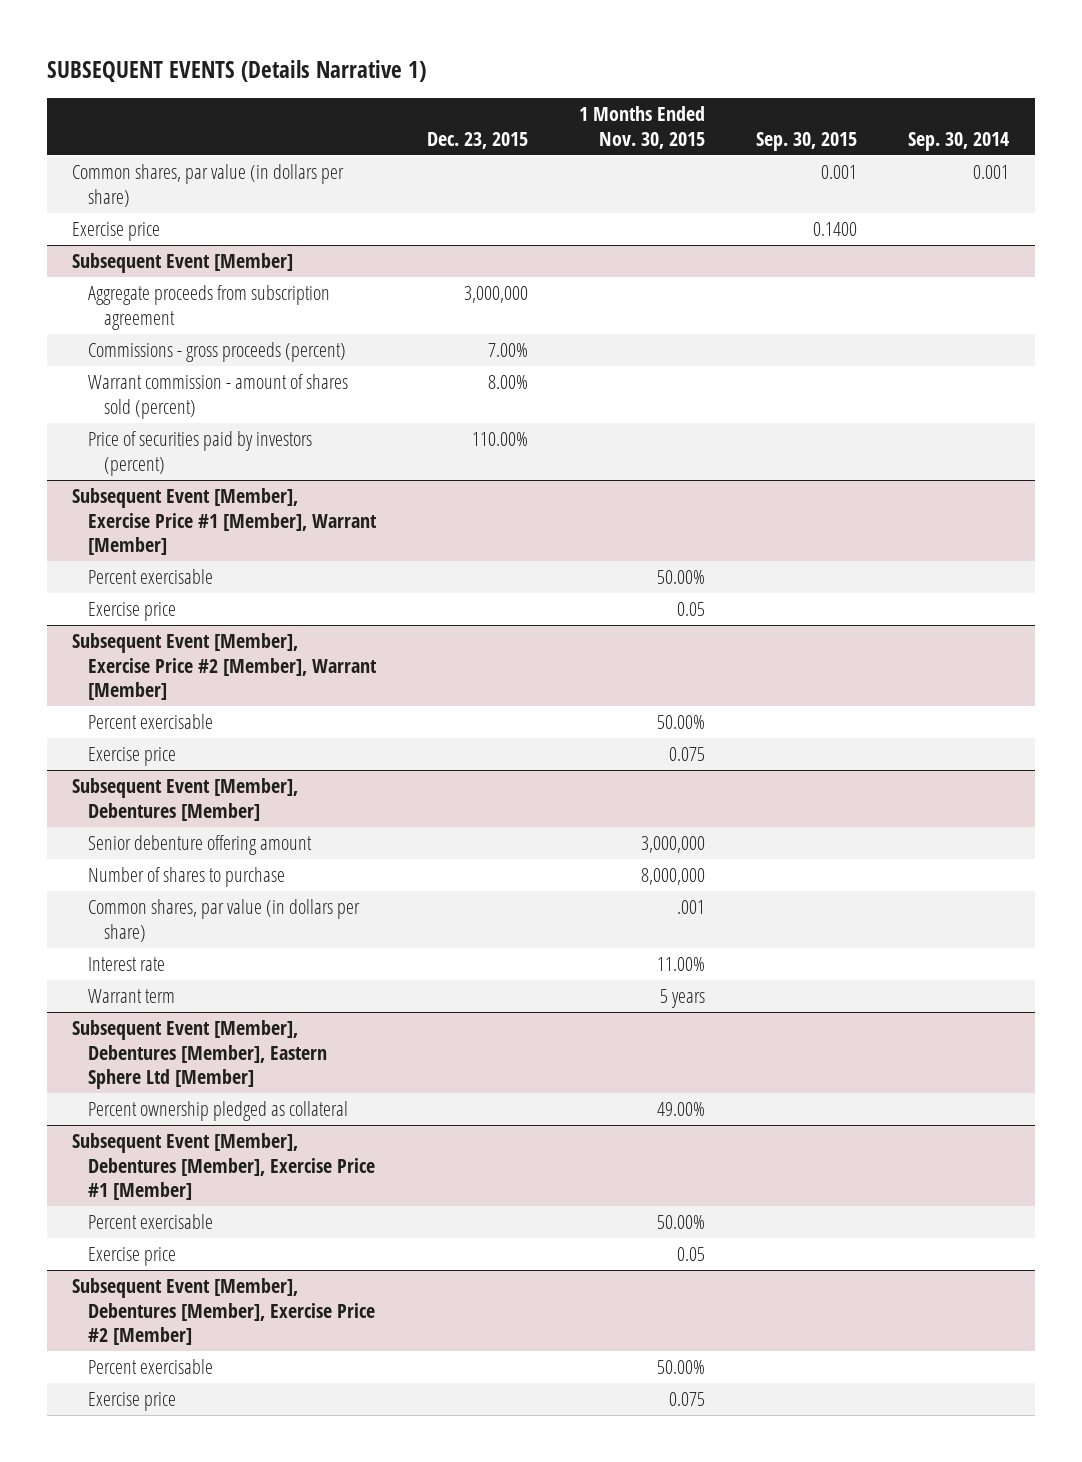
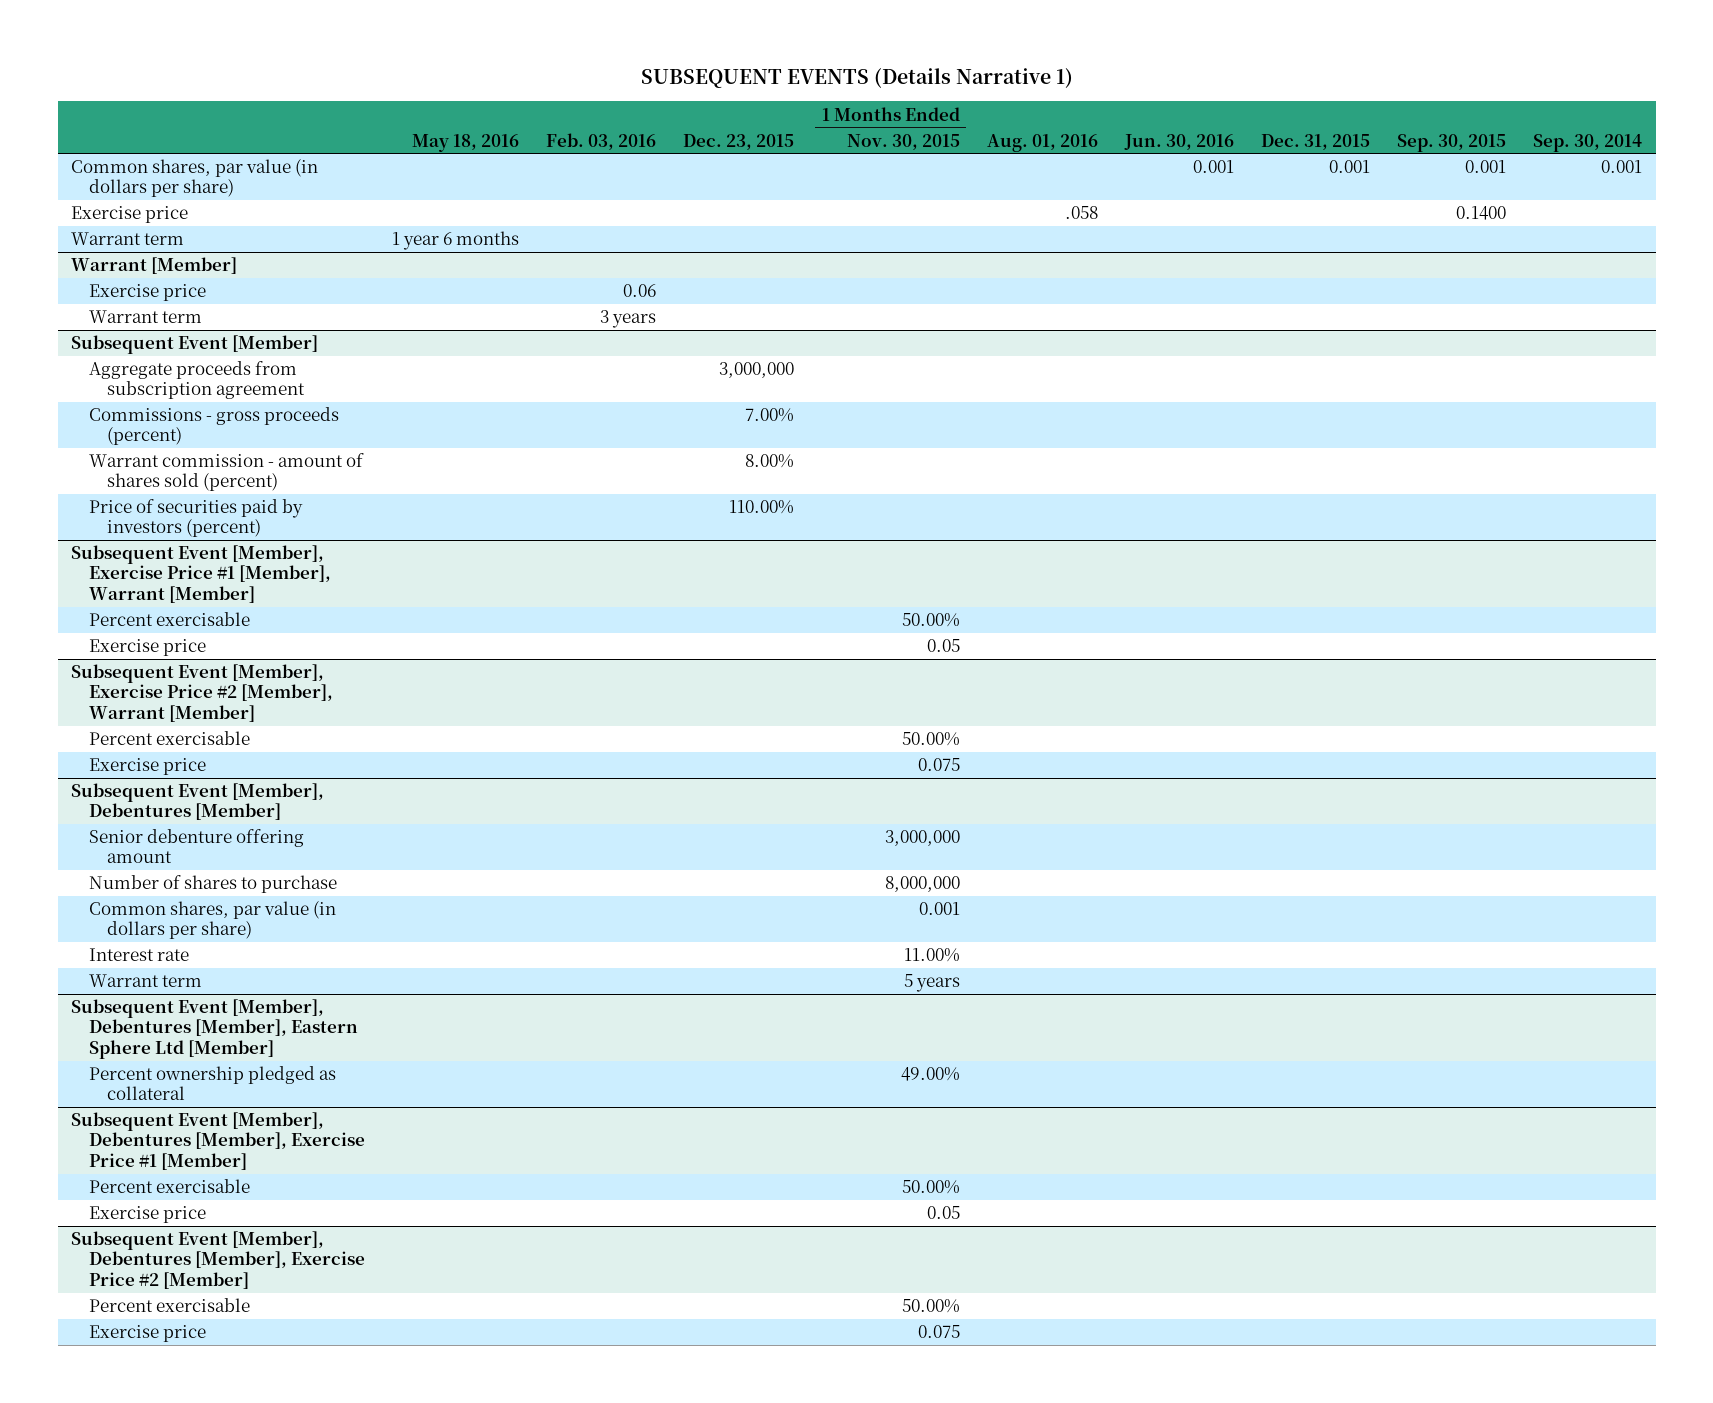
- | Dec. 23, 2015 | 1 Months Ended Nov. 30, 2015 | Sep. 30, 2015 | Sep. 30, 2014
+ | May 18, 2016 | Feb. 03, 2016 | Dec. 23, 2015 | 1 Months Ended Nov. 30, 2015 | Aug. 01, 2016 | Jun. 30, 2016 | Dec. 31, 2015 | Sep. 30, 2015 | Sep. 30, 2014
+ Warrant term | 1 year 6 months | | | | | | | |
+ Warrant [Member]
+ Exercise price | | 0.06 | | | | | | |
+ Warrant term | | 3 years | | | | | | |
@ Subsequent Event [Member], Debentures [Member]
- Common shares, par value (in dollars per share) | | .001 | |
+ Common shares, par value (in dollars per share) | | | | 0.001 | | | | |

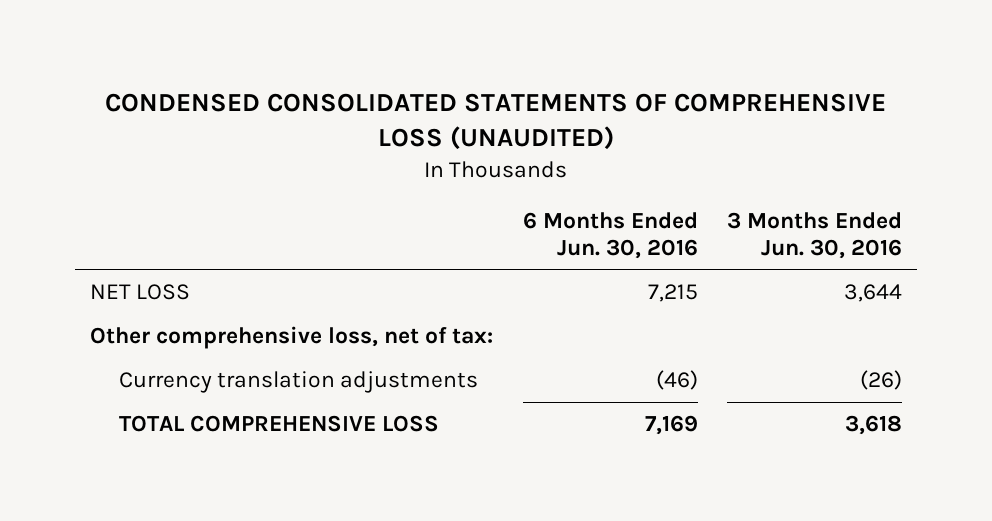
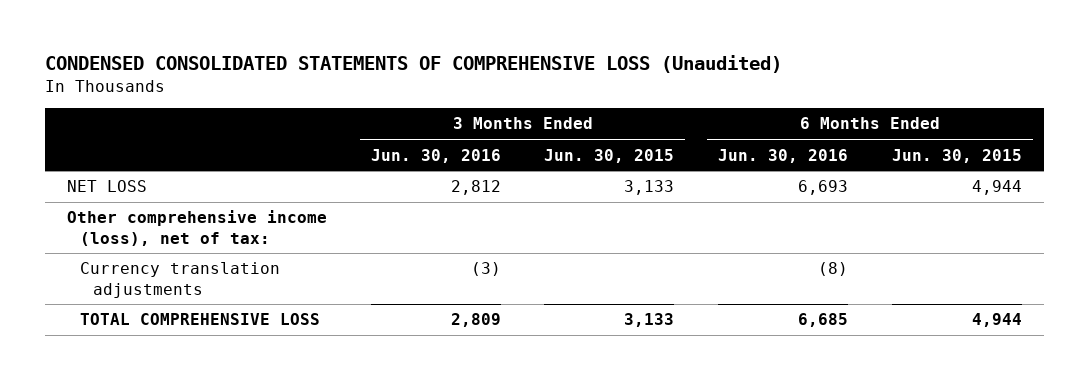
- CONDENSED CONSOLIDATED STATEMENTS OF COMPREHENSIVE LOSS (UNAUDITED)
+ CONDENSED CONSOLIDATED STATEMENTS OF COMPREHENSIVE LOSS (Unaudited)
- | 6 Months Ended Jun. 30, 2016 | 3 Months Ended Jun. 30, 2016
+ | 3 Months Ended Jun. 30, 2016 | 3 Months Ended Jun. 30, 2015 | 6 Months Ended Jun. 30, 2016 | 6 Months Ended Jun. 30, 2015
- NET LOSS | 7,215 | 3,644
- Other comprehensive loss, net of tax:
- Currency translation adjustments | (46) | (26)
- TOTAL COMPREHENSIVE LOSS | 7,169 | 3,618
+ NET LOSS | 2,812 | 3,133 | 6,693 | 4,944
+ Other comprehensive income (loss), net of tax:
+ Currency translation adjustments | (3) | | (8) |
+ TOTAL COMPREHENSIVE LOSS | 2,809 | 3,133 | 6,685 | 4,944

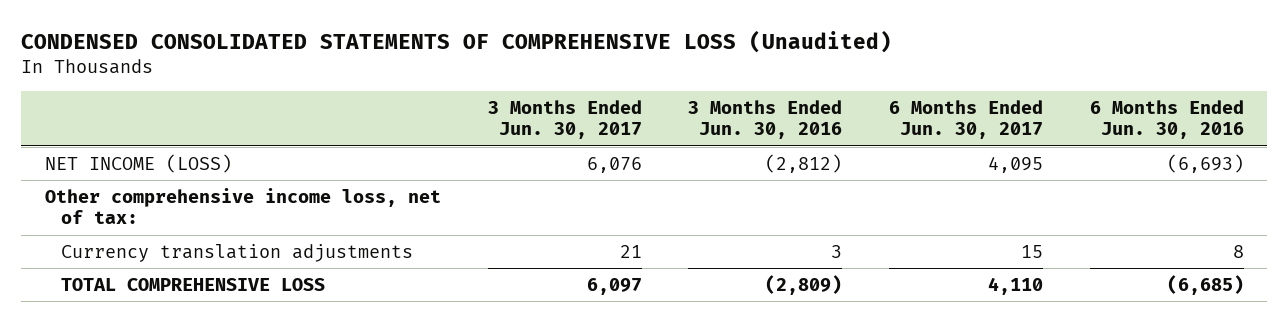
- | 3 Months Ended Jun. 30, 2016 | 3 Months Ended Jun. 30, 2015 | 6 Months Ended Jun. 30, 2016 | 6 Months Ended Jun. 30, 2015
+ | 3 Months Ended Jun. 30, 2017 | 3 Months Ended Jun. 30, 2016 | 6 Months Ended Jun. 30, 2017 | 6 Months Ended Jun. 30, 2016
- NET LOSS | 2,812 | 3,133 | 6,693 | 4,944
- Other comprehensive income (loss), net of tax:
- Currency translation adjustments | (3) | | (8) |
- TOTAL COMPREHENSIVE LOSS | 2,809 | 3,133 | 6,685 | 4,944
+ NET INCOME (LOSS) | 6,076 | (2,812) | 4,095 | (6,693)
+ Other comprehensive income loss, net of tax:
+ Currency translation adjustments | 21 | 3 | 15 | 8
+ TOTAL COMPREHENSIVE LOSS | 6,097 | (2,809) | 4,110 | (6,685)

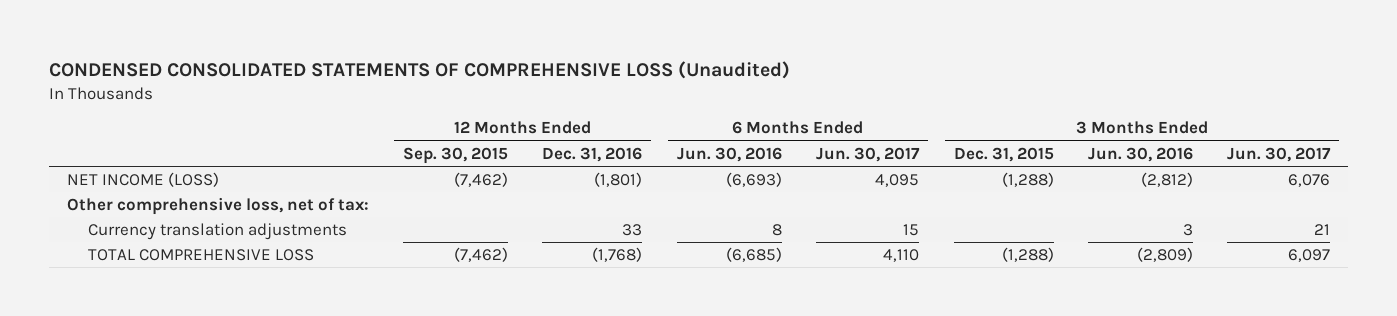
- | 3 Months Ended Jun. 30, 2017 | 3 Months Ended Jun. 30, 2016 | 6 Months Ended Jun. 30, 2017 | 6 Months Ended Jun. 30, 2016
+ | 12 Months Ended Sep. 30, 2015 | 12 Months Ended Dec. 31, 2016 | 6 Months Ended Jun. 30, 2016 | 6 Months Ended Jun. 30, 2017 | 3 Months Ended Dec. 31, 2015 | 3 Months Ended Jun. 30, 2016 | 3 Months Ended Jun. 30, 2017
- Other comprehensive income loss, net of tax:
+ Other comprehensive loss, net of tax:

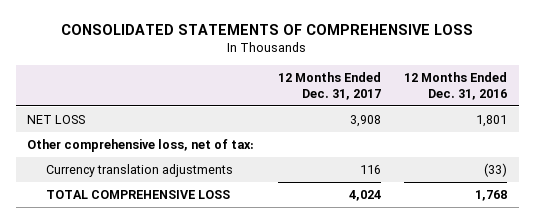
- CONDENSED CONSOLIDATED STATEMENTS OF COMPREHENSIVE LOSS (Unaudited)
+ CONSOLIDATED STATEMENTS OF COMPREHENSIVE LOSS
- | 12 Months Ended Sep. 30, 2015 | 12 Months Ended Dec. 31, 2016 | 6 Months Ended Jun. 30, 2016 | 6 Months Ended Jun. 30, 2017 | 3 Months Ended Dec. 31, 2015 | 3 Months Ended Jun. 30, 2016 | 3 Months Ended Jun. 30, 2017
+ | 12 Months Ended Dec. 31, 2017 | 12 Months Ended Dec. 31, 2016
- NET INCOME (LOSS) | (7,462) | (1,801) | (6,693) | 4,095 | (1,288) | (2,812) | 6,076
+ NET LOSS | 3,908 | 1,801
- Currency translation adjustments | | 33 | 8 | 15 | | 3 | 21
- TOTAL COMPREHENSIVE LOSS | (7,462) | (1,768) | (6,685) | 4,110 | (1,288) | (2,809) | 6,097
+ Currency translation adjustments | 116 | (33)
+ TOTAL COMPREHENSIVE LOSS | 4,024 | 1,768

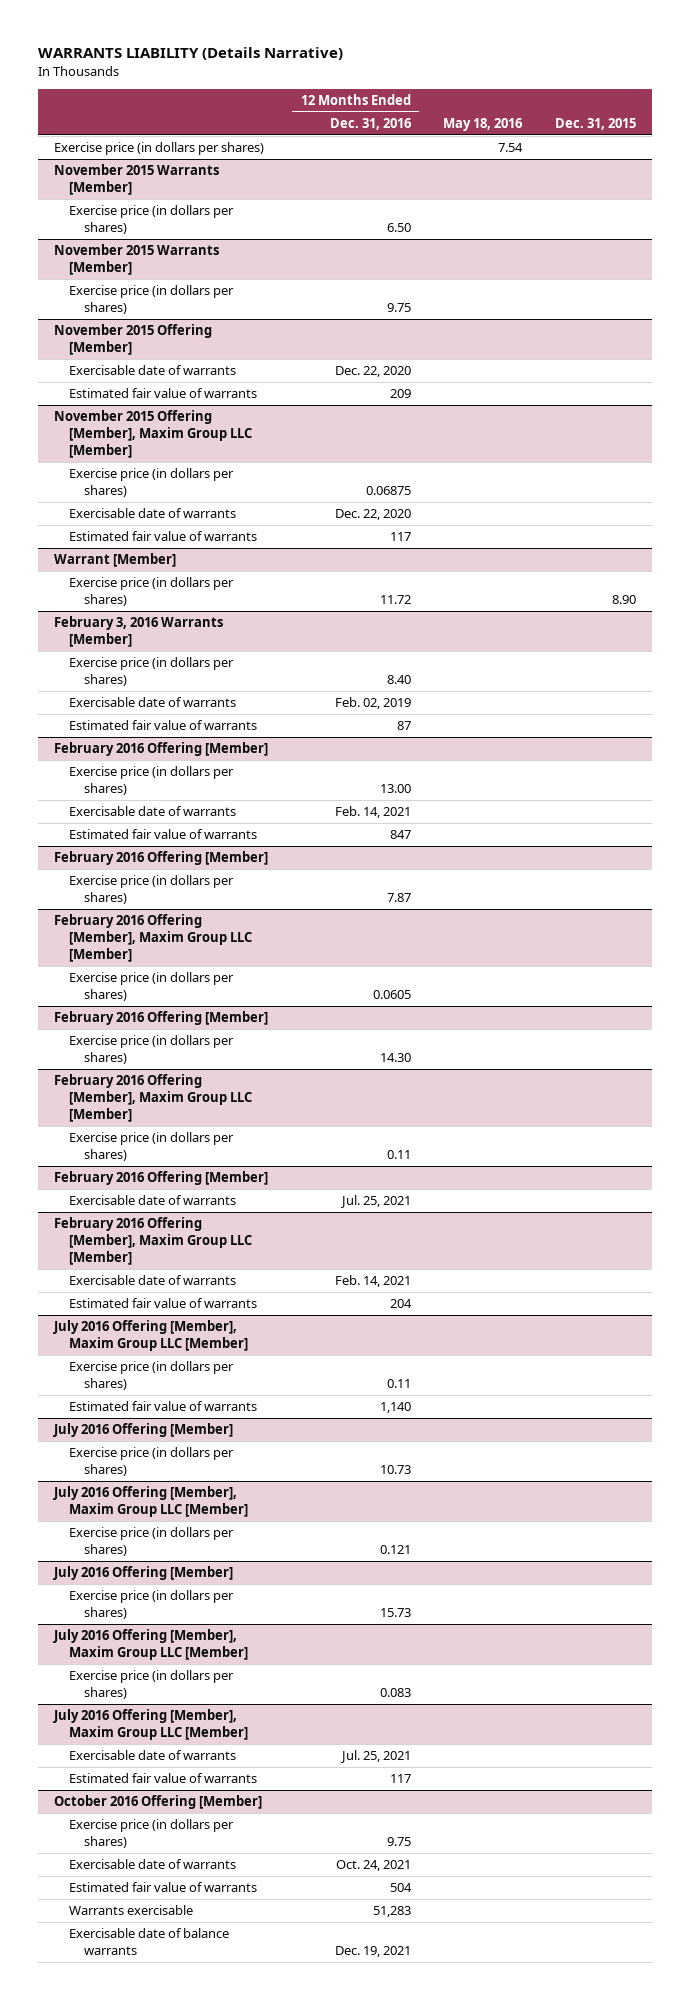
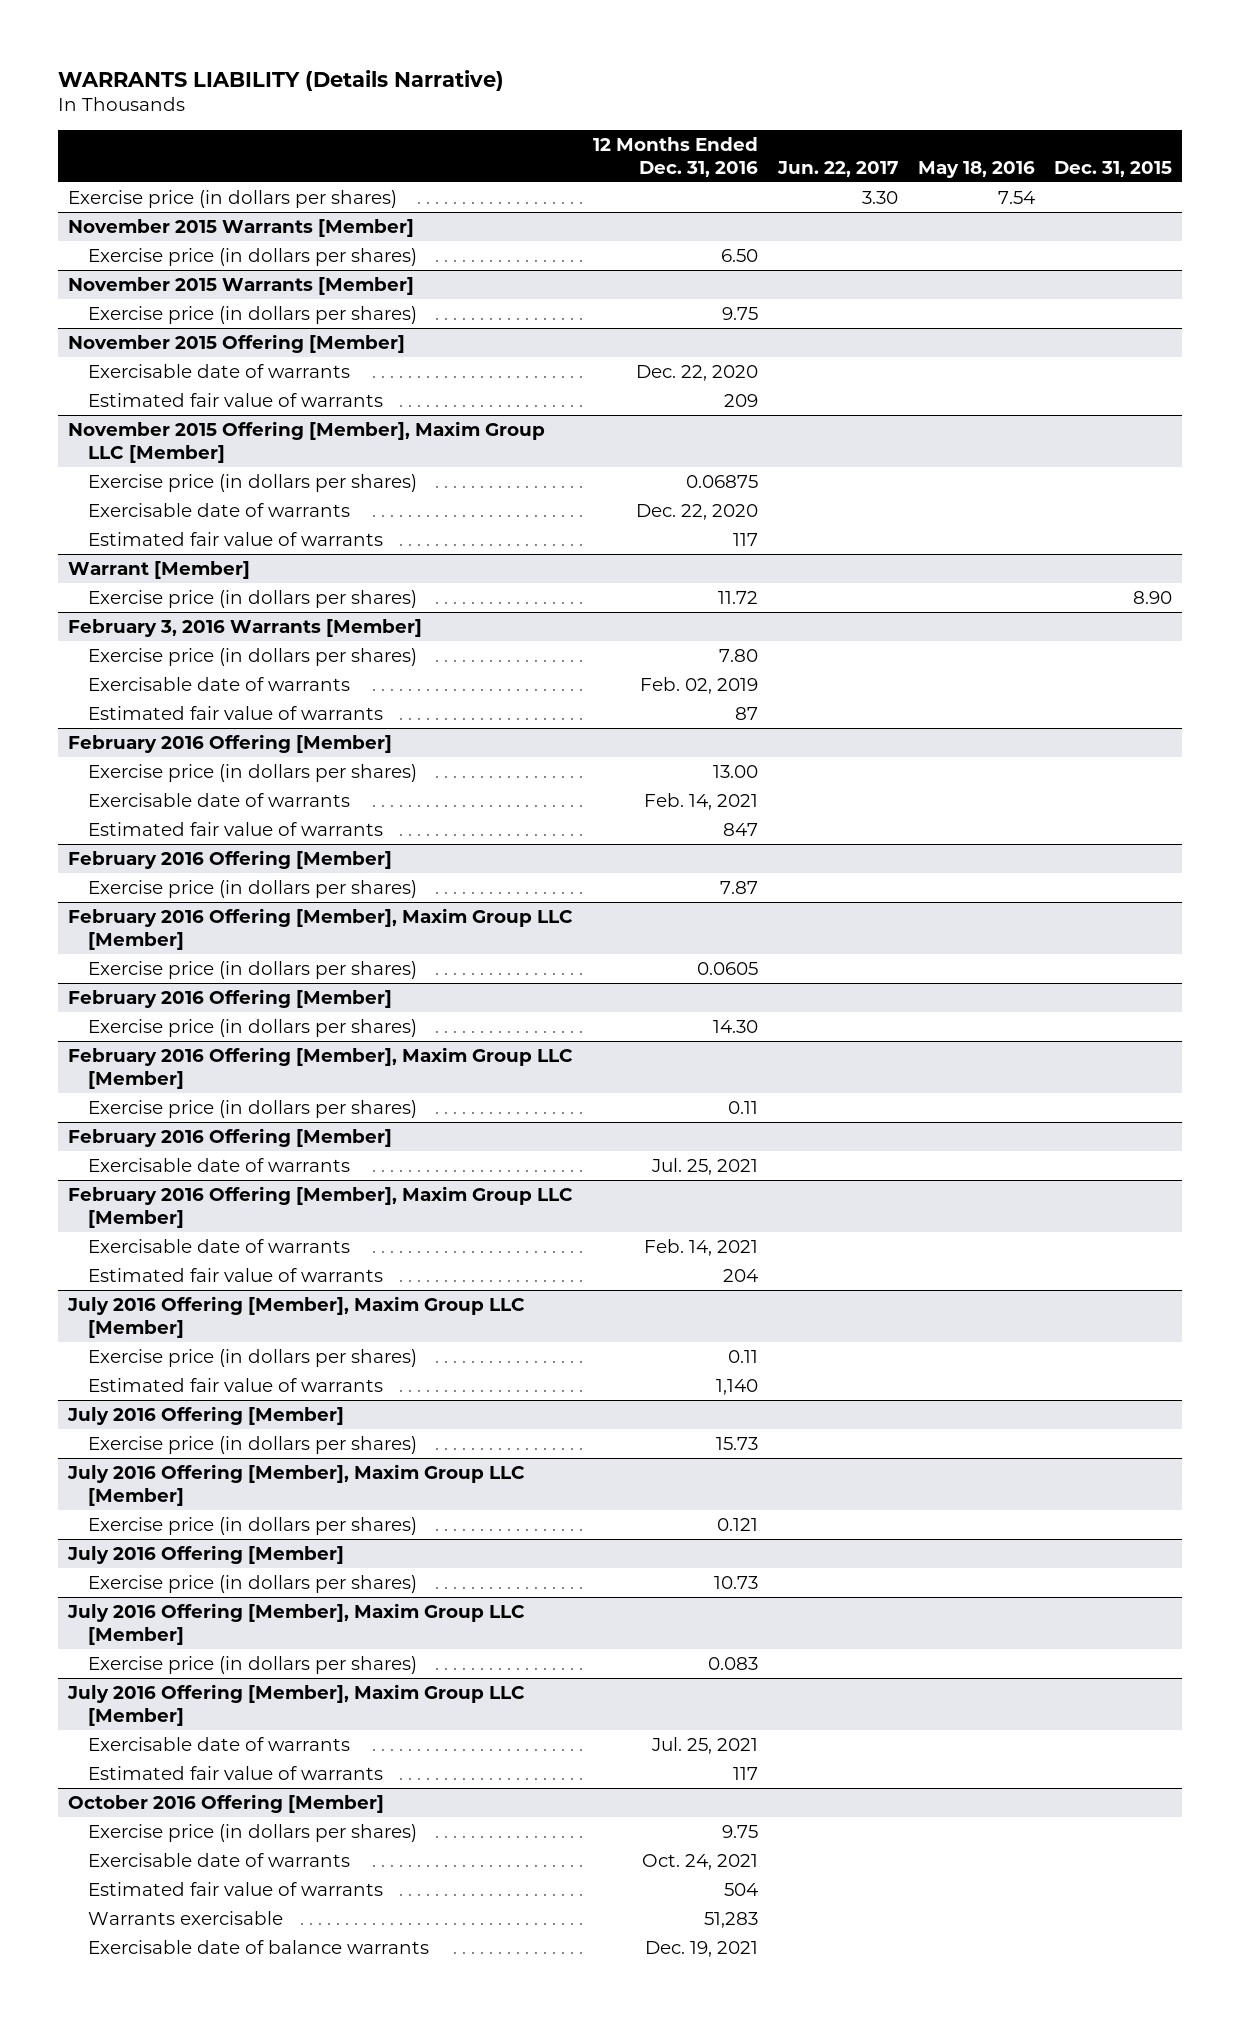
- | 12 Months Ended Dec. 31, 2016 | May 18, 2016 | Dec. 31, 2015
+ | 12 Months Ended Dec. 31, 2016 | Jun. 22, 2017 | May 18, 2016 | Dec. 31, 2015
@ February 3, 2016 Warrants [Member]
- Exercise price (in dollars per shares) | 8.40 | |
+ Exercise price (in dollars per shares) | 7.80 | | |
@ July 2016 Offering [Member]
moved up: Exercise price (in dollars per shares) | 15.73 | | |
moved down: Exercise price (in dollars per shares) | 10.73 | | |

